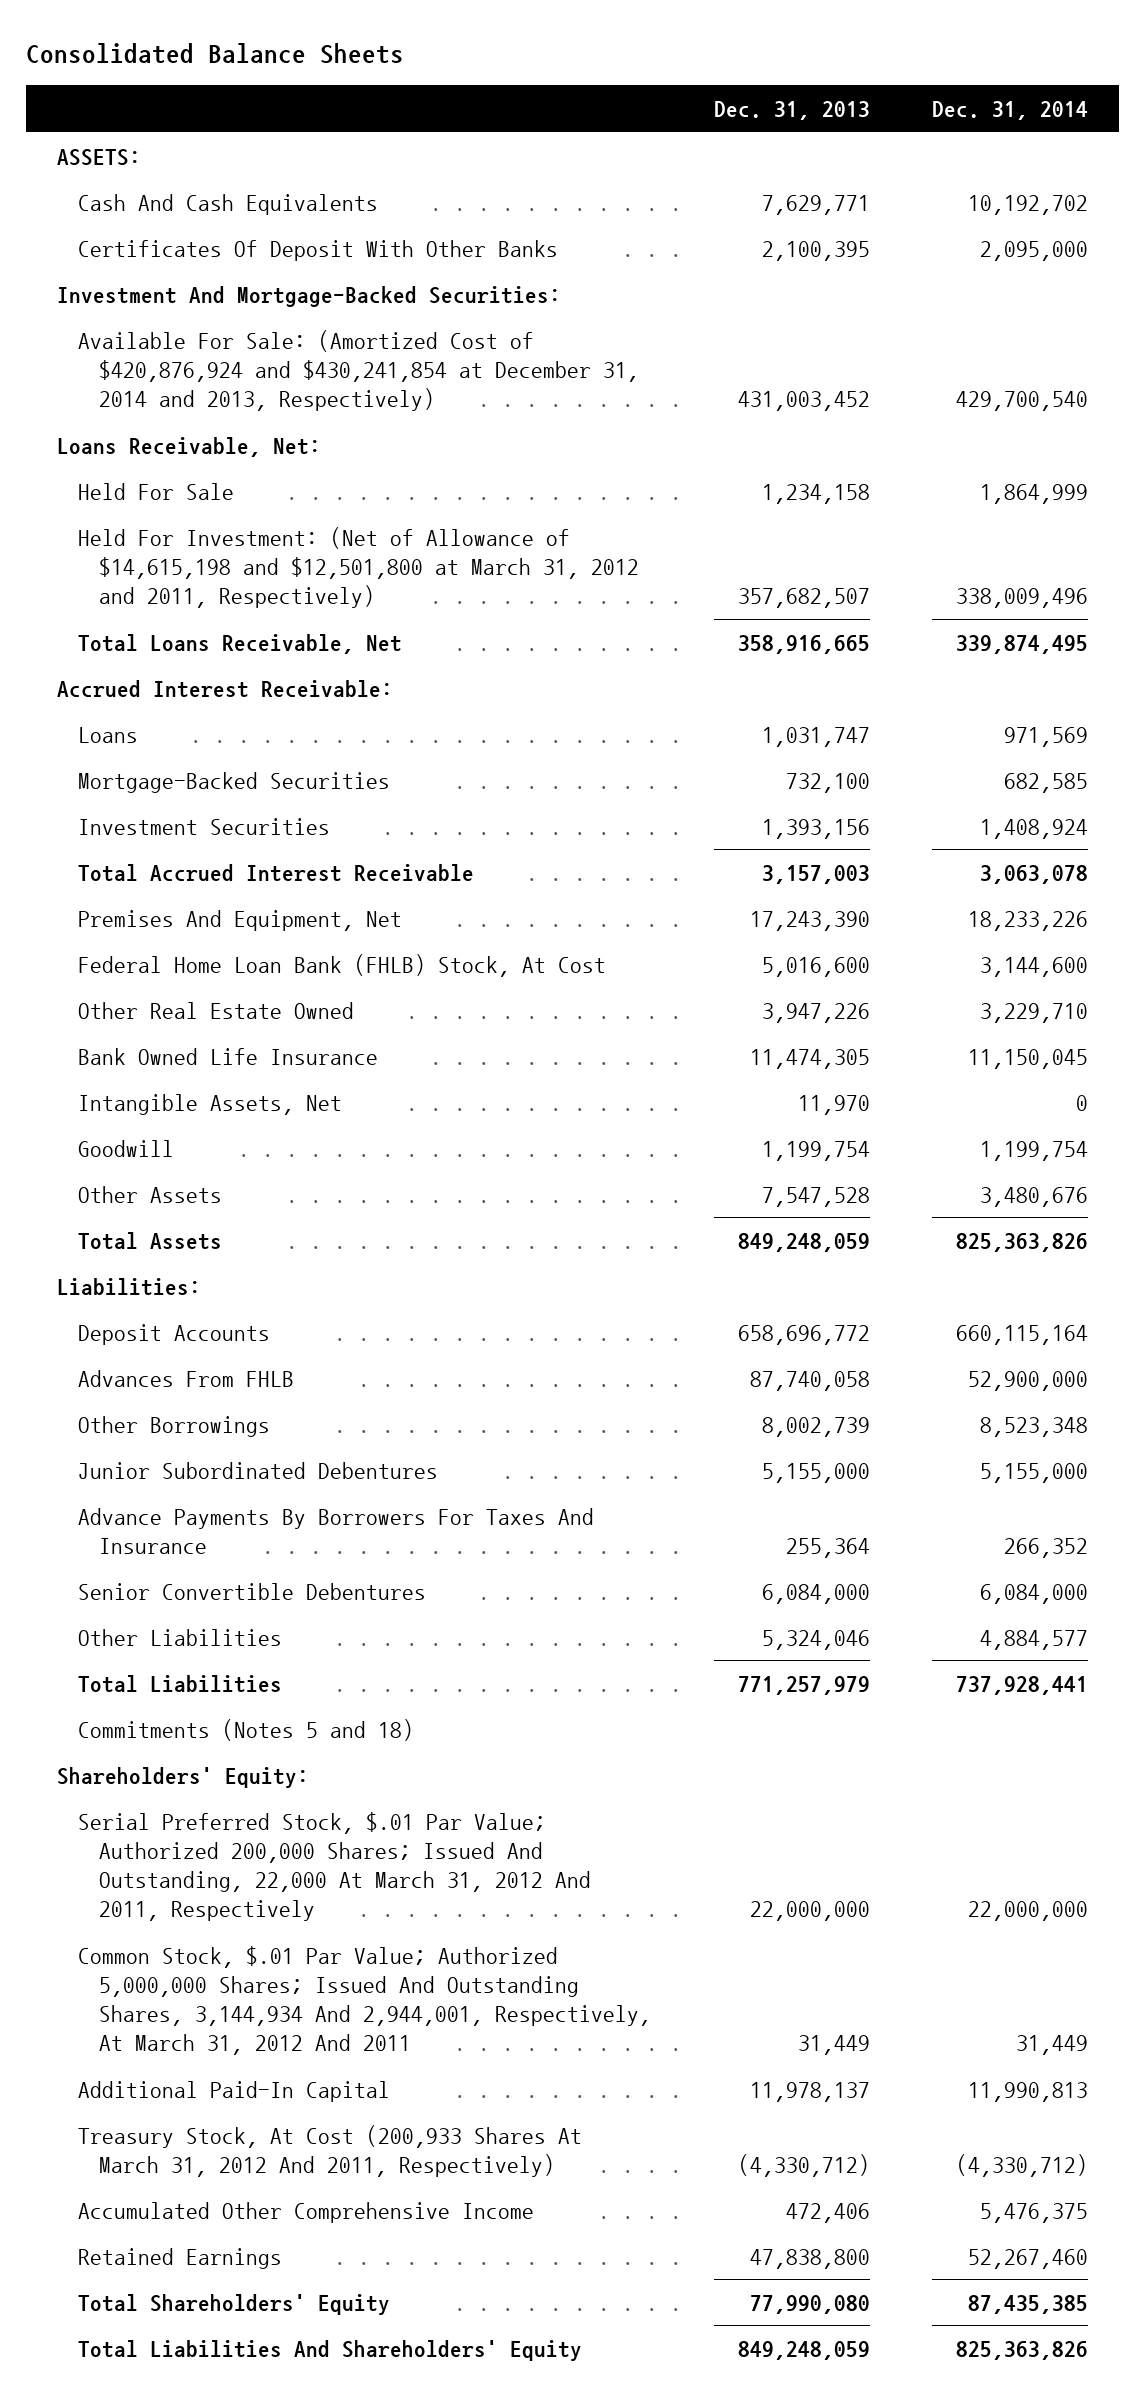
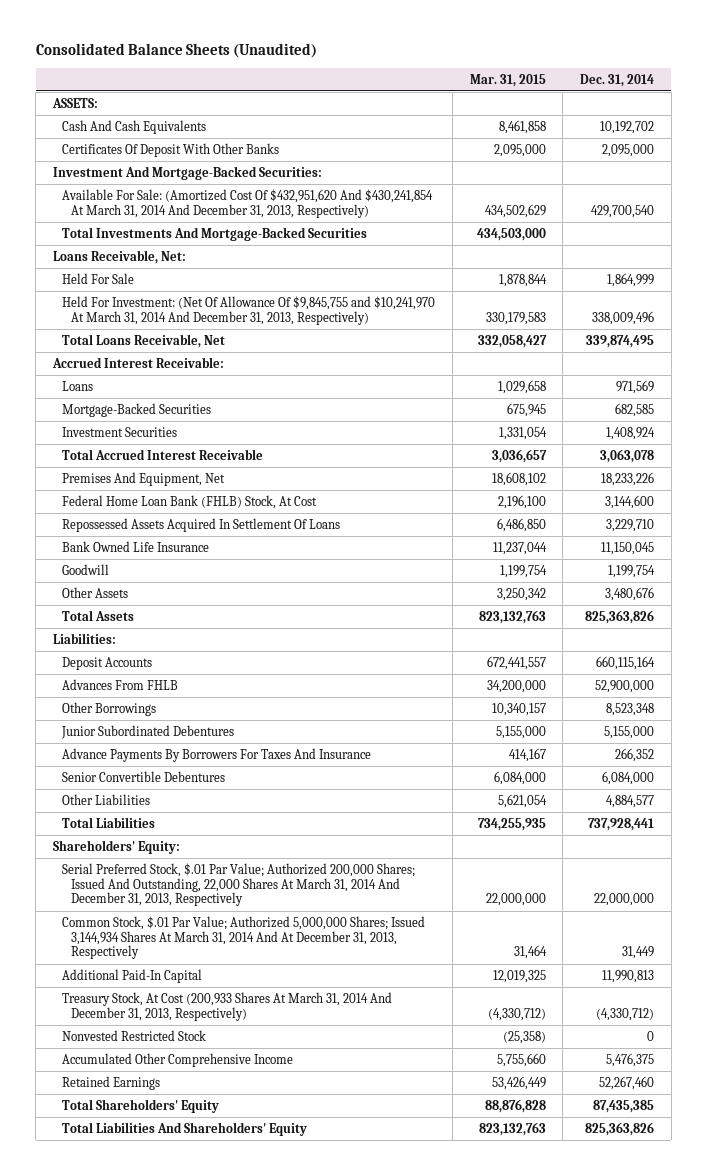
- Consolidated Balance Sheets
+ Consolidated Balance Sheets (Unaudited)
- | Dec. 31, 2013 | Dec. 31, 2014
+ | Mar. 31, 2015 | Dec. 31, 2014
- Available For Sale: (Amortized Cost of $420,876,924 and $430,241,854 at December 31, 2014 and 2013, Respectively) | 431,003,452 | 429,700,540
+ Available For Sale: (Amortized Cost Of $432,951,620 And $430,241,854 At March 31, 2014 And December 31, 2013, Respectively) | 434,502,629 | 429,700,540
+ Total Investments And Mortgage-Backed Securities | 434,503,000 |
- Held For Investment: (Net of Allowance of $14,615,198 and $12,501,800 at March 31, 2012 and 2011, Respectively) | 357,682,507 | 338,009,496
+ Held For Investment: (Net Of Allowance Of $9,845,755 and $10,241,970 At March 31, 2014 And December 31, 2013, Respectively) | 330,179,583 | 338,009,496
- Other Real Estate Owned | 3,947,226 | 3,229,710
+ Repossessed Assets Acquired In Settlement Of Loans | 6,486,850 | 3,229,710
- Intangible Assets, Net | 11,970 | 0
- Commitments (Notes 5 and 18)
- Serial Preferred Stock, $.01 Par Value; Authorized 200,000 Shares; Issued And Outstanding, 22,000 At March 31, 2012 And 2011, Respectively | 22,000,000 | 22,000,000
- Common Stock, $.01 Par Value; Authorized 5,000,000 Shares; Issued And Outstanding Shares, 3,144,934 And 2,944,001, Respectively, At March 31, 2012 And 2011 | 31,449 | 31,449
+ Serial Preferred Stock, $.01 Par Value; Authorized 200,000 Shares; Issued And Outstanding, 22,000 Shares At March 31, 2014 And December 31, 2013, Respectively | 22,000,000 | 22,000,000
+ Common Stock, $.01 Par Value; Authorized 5,000,000 Shares; Issued 3,144,934 Shares At March 31, 2014 And At December 31, 2013, Respectively | 31,464 | 31,449
- Treasury Stock, At Cost (200,933 Shares At March 31, 2012 And 2011, Respectively) | (4,330,712) | (4,330,712)
+ Treasury Stock, At Cost (200,933 Shares At March 31, 2014 And December 31, 2013, Respectively) | (4,330,712) | (4,330,712)
+ Nonvested Restricted Stock | (25,358) | 0

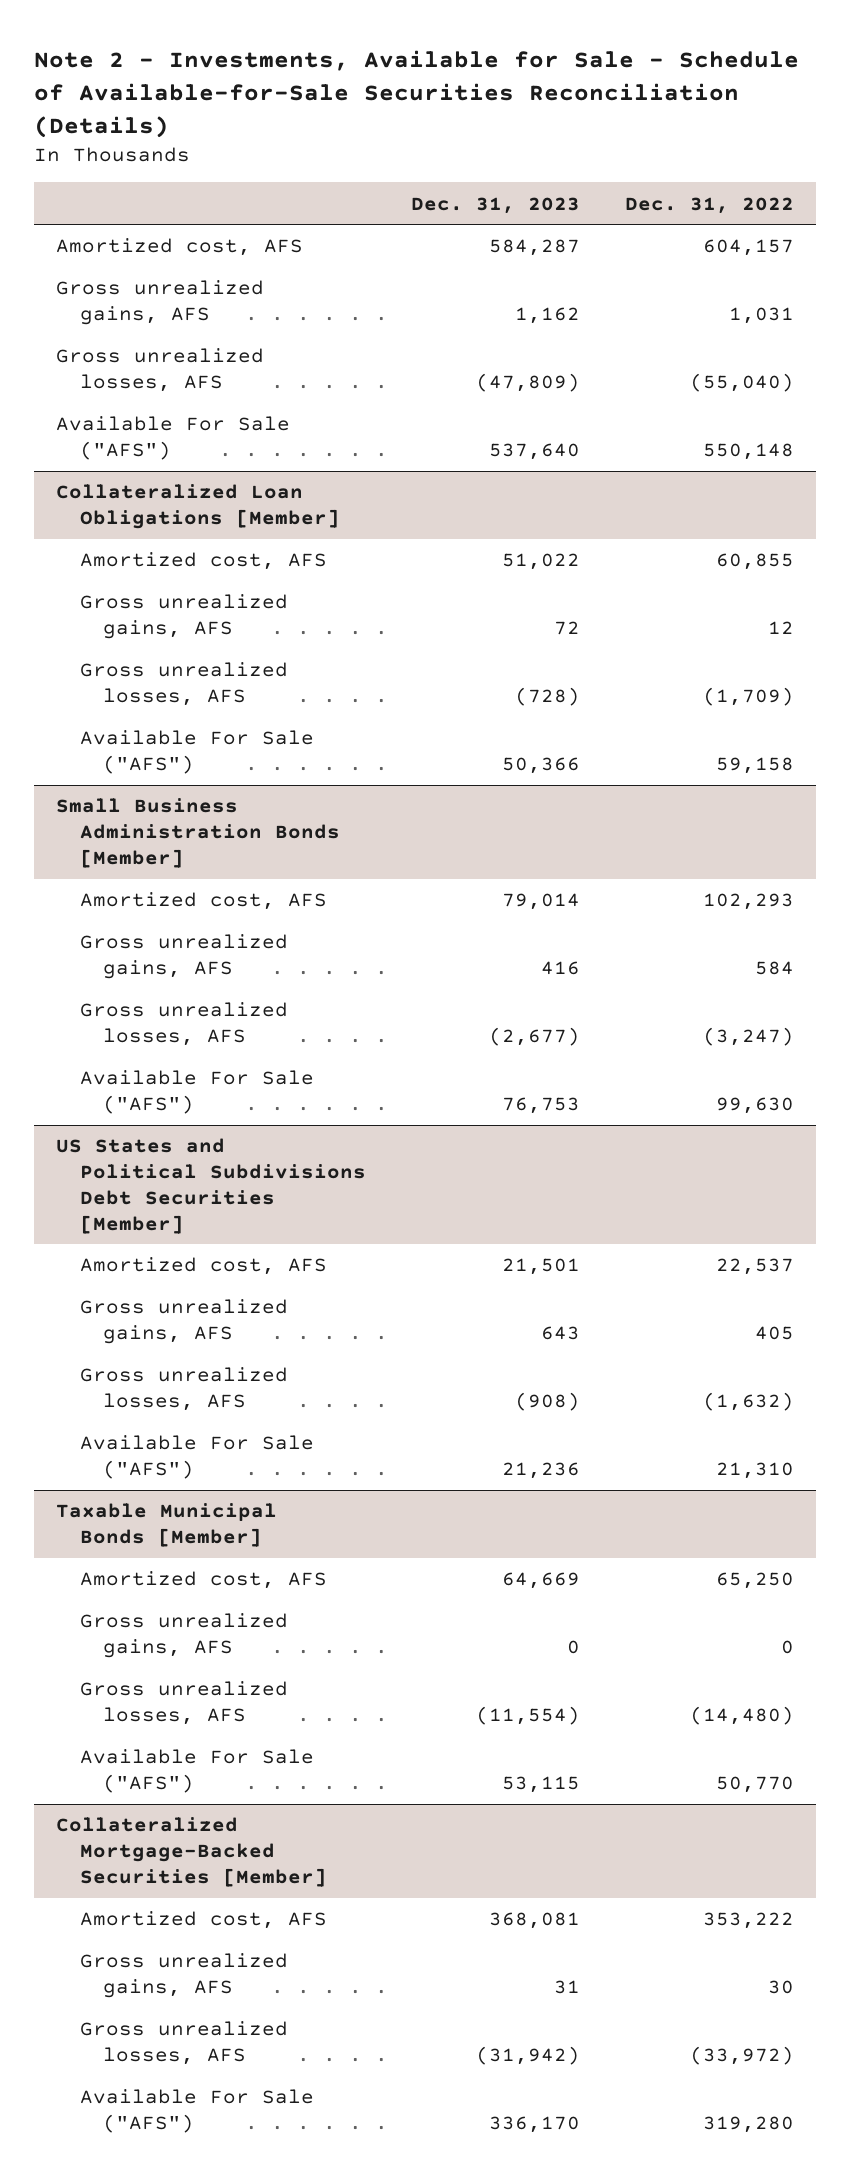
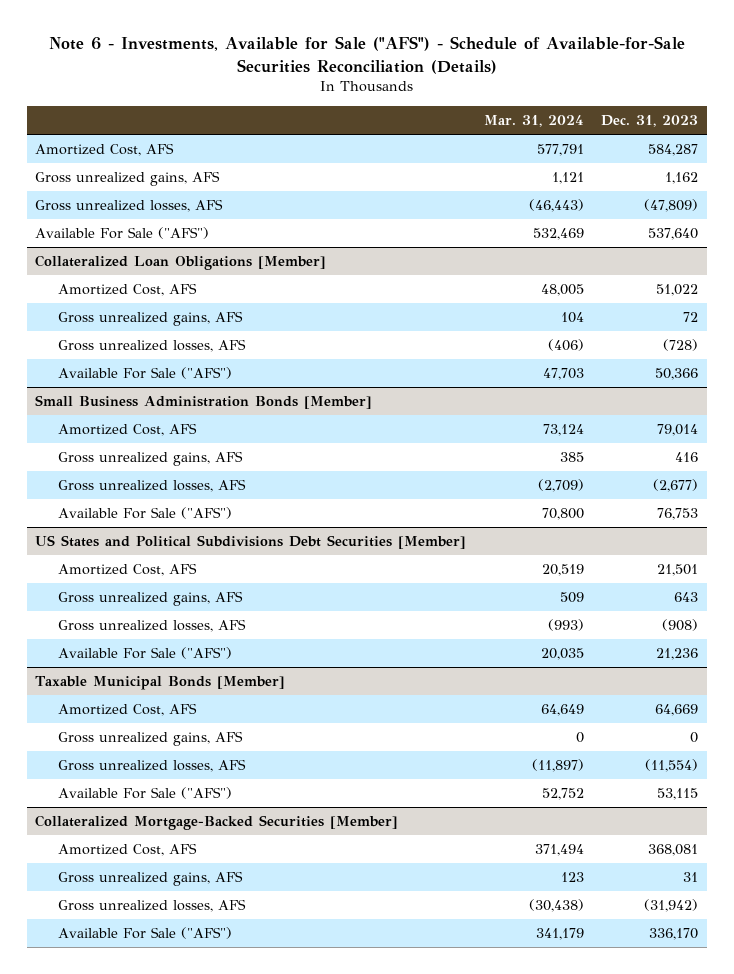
- Note 2 - Investments, Available for Sale - Schedule of Available-for-Sale Securities Reconciliation (Details)
+ Note 6 - Investments, Available for Sale ("AFS") - Schedule of Available-for-Sale Securities Reconciliation (Details)
- | Dec. 31, 2023 | Dec. 31, 2022
+ | Mar. 31, 2024 | Dec. 31, 2023
- Amortized cost, AFS | 584,287 | 604,157
+ Amortized Cost, AFS | 577,791 | 584,287
@ Collateralized Loan Obligations [Member]
- Amortized cost, AFS | 51,022 | 60,855
+ Amortized Cost, AFS | 48,005 | 51,022
@ Small Business Administration Bonds [Member]
- Amortized cost, AFS | 79,014 | 102,293
+ Amortized Cost, AFS | 73,124 | 79,014
@ US States and Political Subdivisions Debt Securities [Member]
- Amortized cost, AFS | 21,501 | 22,537
+ Amortized Cost, AFS | 20,519 | 21,501
@ Taxable Municipal Bonds [Member]
- Amortized cost, AFS | 64,669 | 65,250
+ Amortized Cost, AFS | 64,649 | 64,669
@ Collateralized Mortgage-Backed Securities [Member]
- Amortized cost, AFS | 368,081 | 353,222
+ Amortized Cost, AFS | 371,494 | 368,081

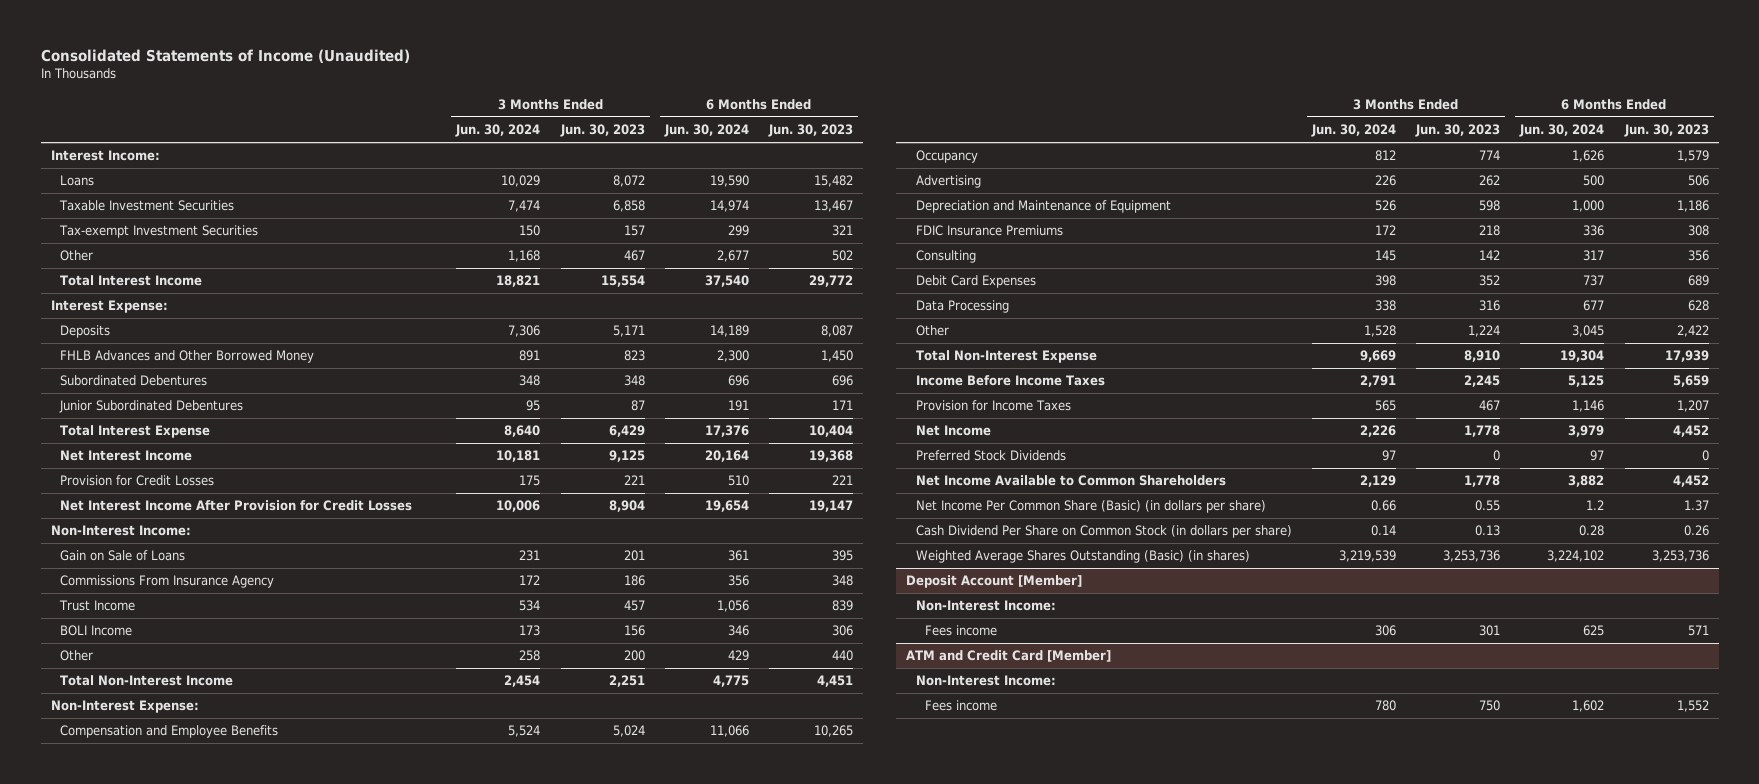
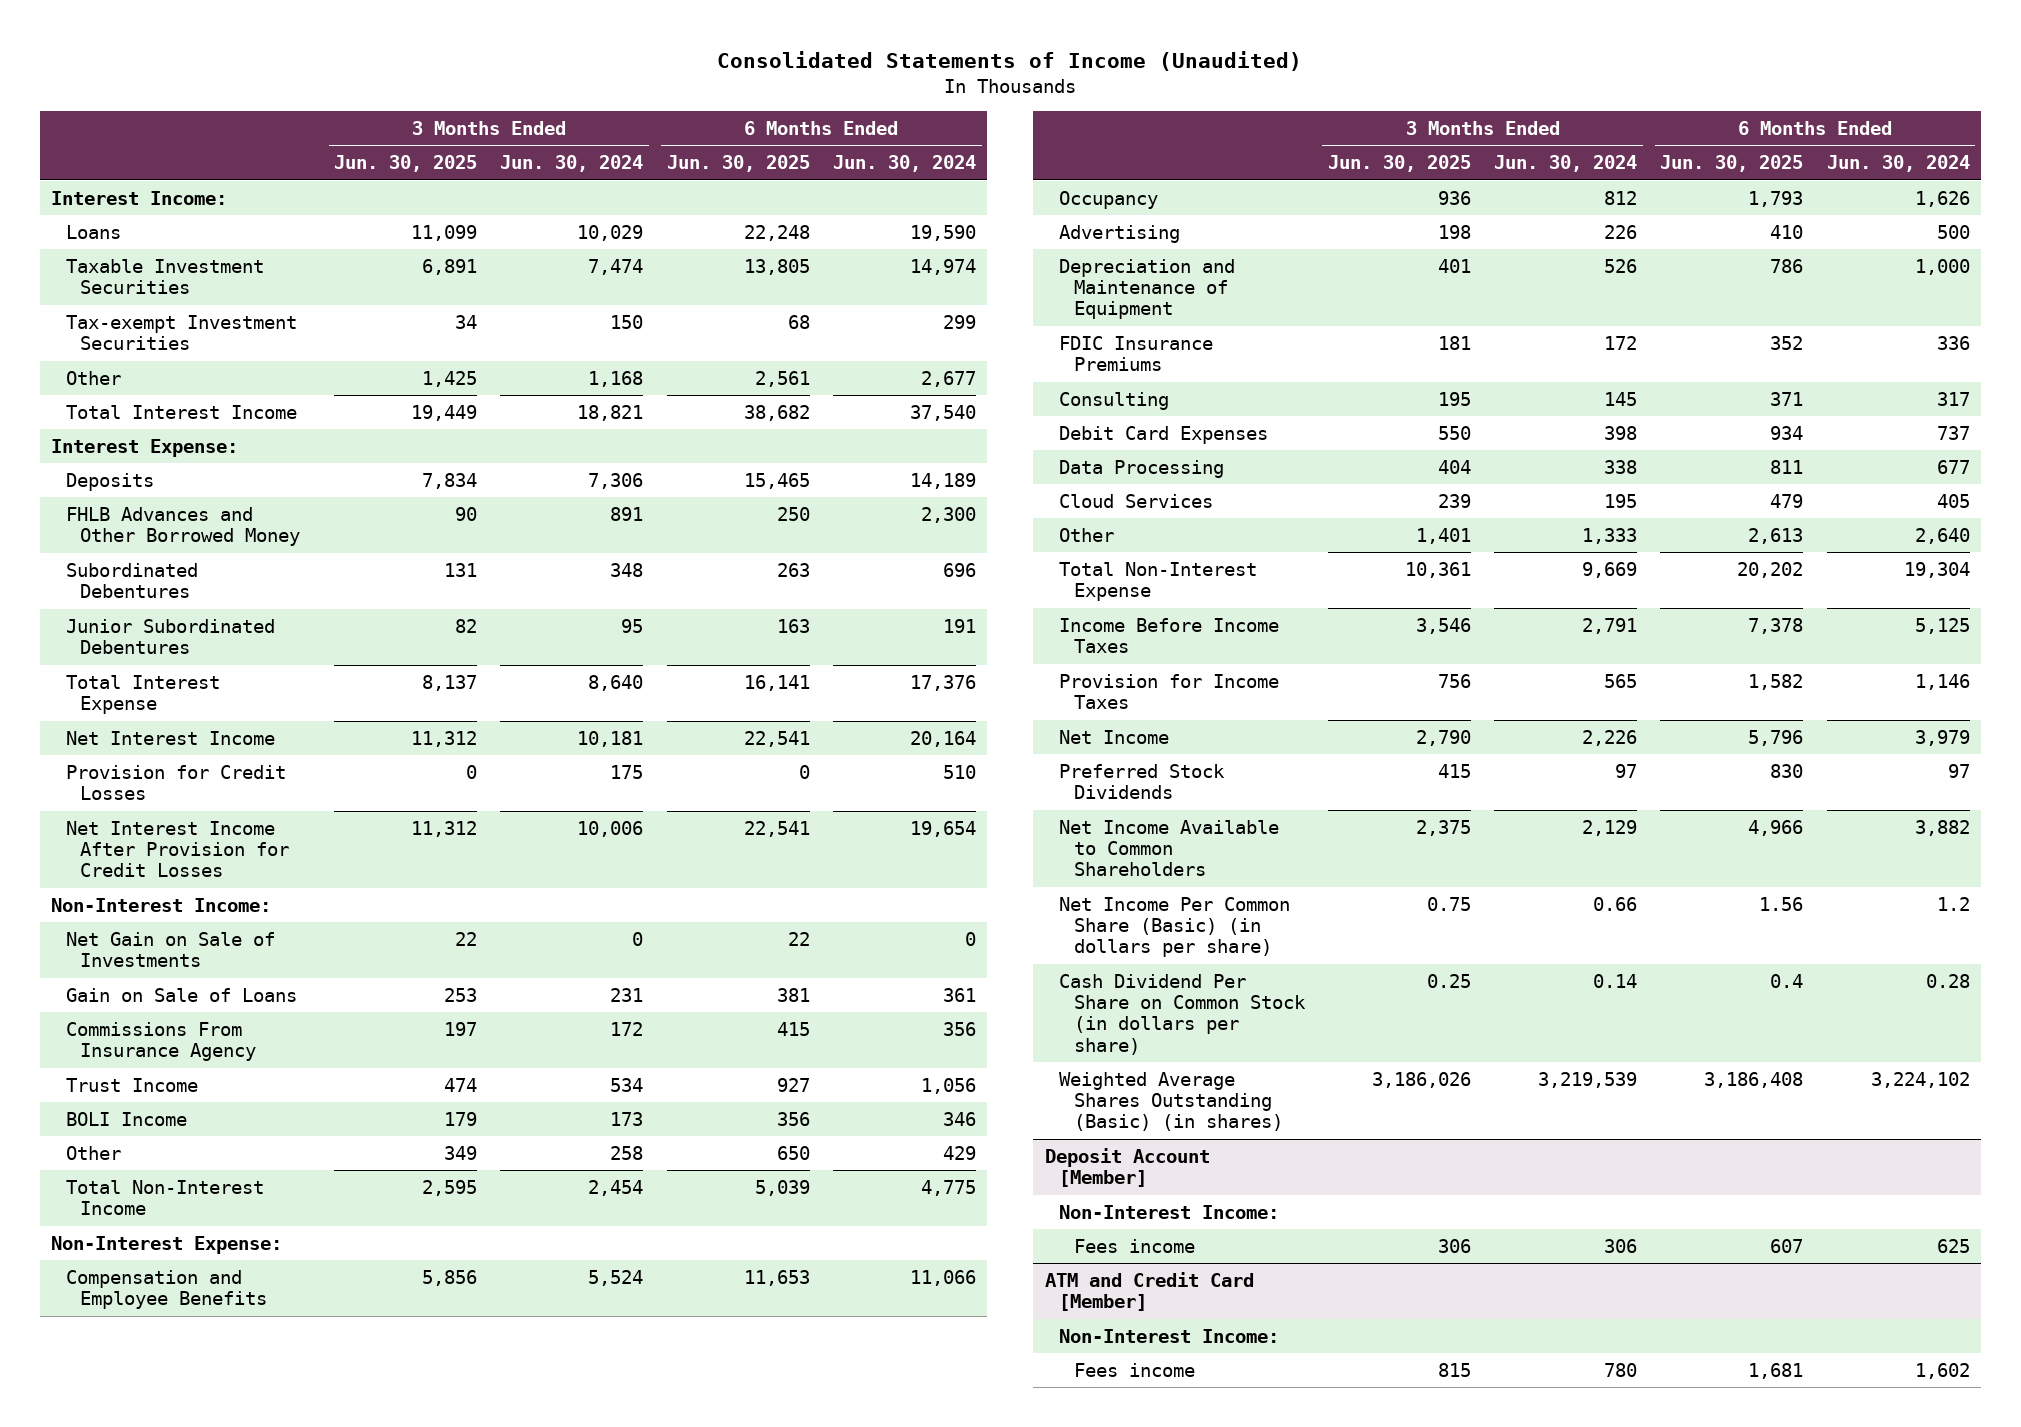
- | 3 Months Ended Jun. 30, 2024 | 3 Months Ended Jun. 30, 2023 | 6 Months Ended Jun. 30, 2024 | 6 Months Ended Jun. 30, 2023
+ | 3 Months Ended Jun. 30, 2025 | 3 Months Ended Jun. 30, 2024 | 6 Months Ended Jun. 30, 2025 | 6 Months Ended Jun. 30, 2024
+ Net Gain on Sale of Investments | 22 | 0 | 22 | 0
- Other | 1,528 | 1,224 | 3,045 | 2,422
+ Cloud Services | 239 | 195 | 479 | 405
+ Other | 1,401 | 1,333 | 2,613 | 2,640

